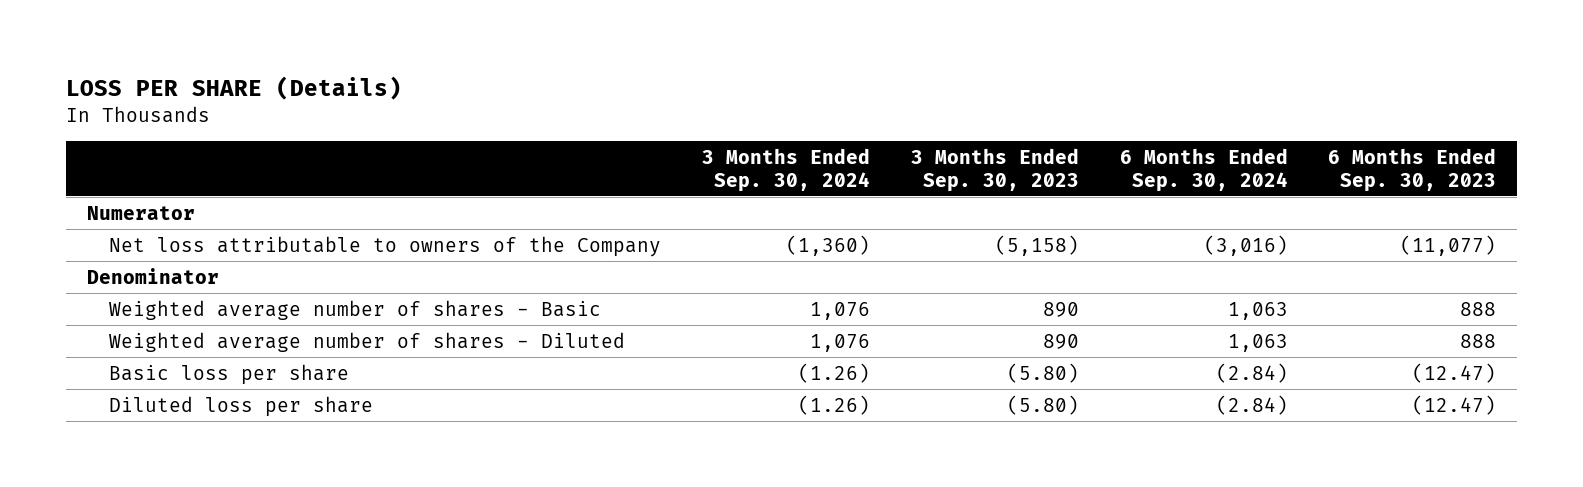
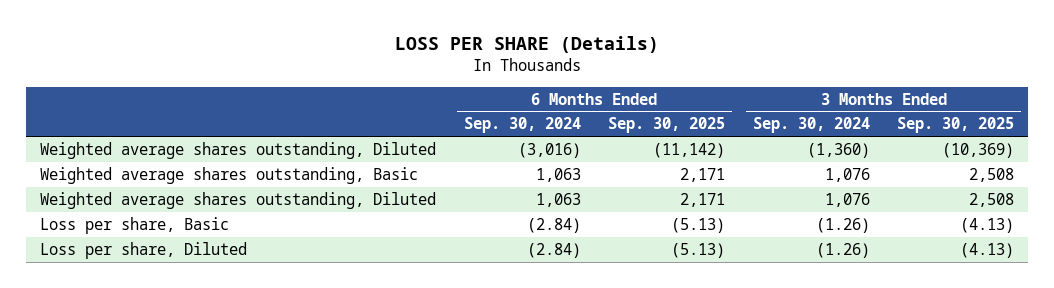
- | 3 Months Ended Sep. 30, 2024 | 3 Months Ended Sep. 30, 2023 | 6 Months Ended Sep. 30, 2024 | 6 Months Ended Sep. 30, 2023
+ | 6 Months Ended Sep. 30, 2024 | 6 Months Ended Sep. 30, 2025 | 3 Months Ended Sep. 30, 2024 | 3 Months Ended Sep. 30, 2025
- Numerator
- Net loss attributable to owners of the Company | (1,360) | (5,158) | (3,016) | (11,077)
- Denominator
- Weighted average number of shares - Basic | 1,076 | 890 | 1,063 | 888
- Weighted average number of shares - Diluted | 1,076 | 890 | 1,063 | 888
- Basic loss per share | (1.26) | (5.80) | (2.84) | (12.47)
- Diluted loss per share | (1.26) | (5.80) | (2.84) | (12.47)
+ Weighted average shares outstanding, Diluted | (3,016) | (11,142) | (1,360) | (10,369)
+ Weighted average shares outstanding, Basic | 1,063 | 2,171 | 1,076 | 2,508
+ Weighted average shares outstanding, Diluted | 1,063 | 2,171 | 1,076 | 2,508
+ Loss per share, Basic | (2.84) | (5.13) | (1.26) | (4.13)
+ Loss per share, Diluted | (2.84) | (5.13) | (1.26) | (4.13)

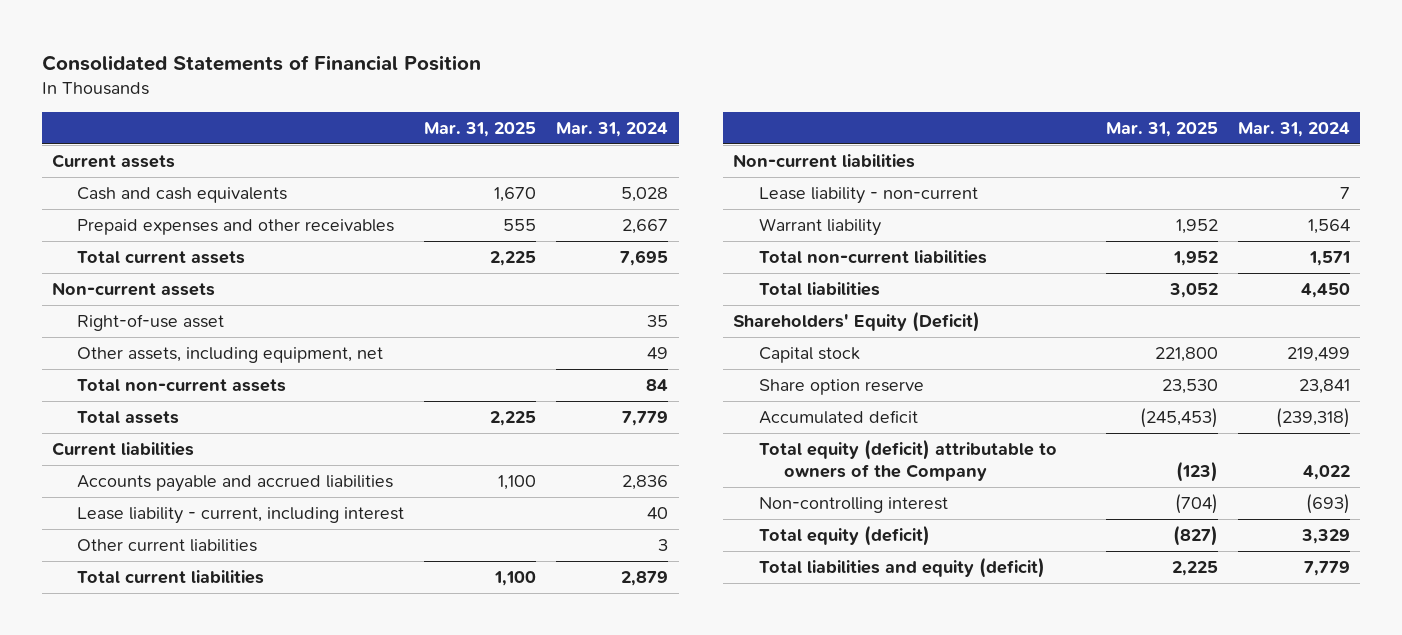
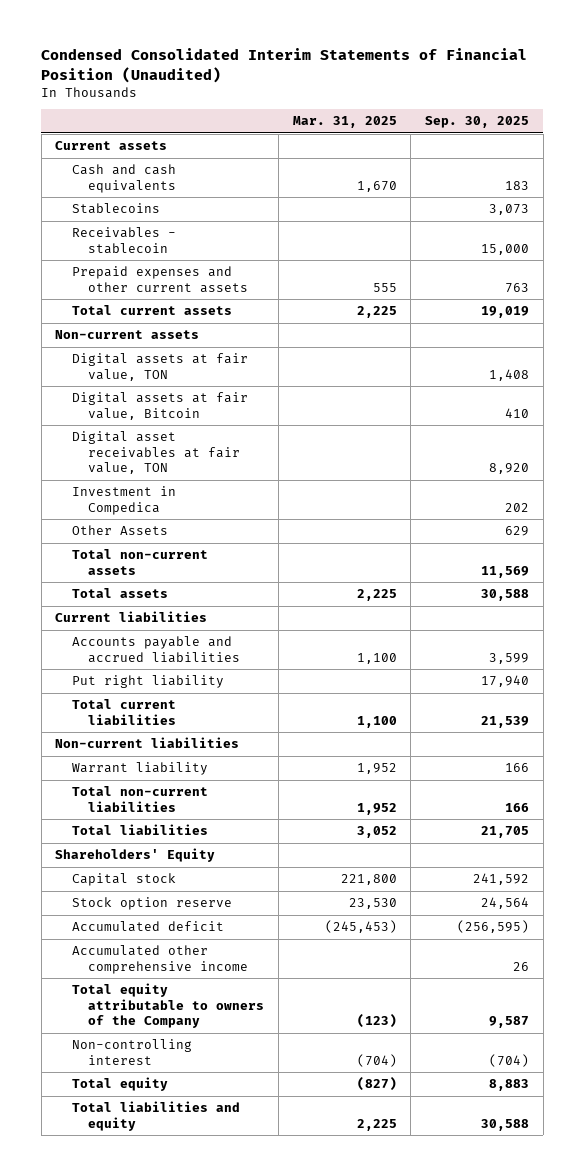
- Consolidated Statements of Financial Position
+ Condensed Consolidated Interim Statements of Financial Position (Unaudited)
- | Mar. 31, 2025 | Mar. 31, 2024
+ | Mar. 31, 2025 | Sep. 30, 2025
- Prepaid expenses and other receivables | 555 | 2,667
+ Stablecoins | | 3,073
+ Receivables - stablecoin | | 15,000
+ Prepaid expenses and other current assets | 555 | 763
- Right-of-use asset | | 35
- Other assets, including equipment, net | | 49
+ Digital assets at fair value, TON | | 1,408
+ Digital assets at fair value, Bitcoin | | 410
+ Digital asset receivables at fair value, TON | | 8,920
+ Investment in Compedica | | 202
+ Other Assets | | 629
- Lease liability - current, including interest | | 40
- Other current liabilities | | 3
+ Put right liability | | 17,940
- Lease liability - non-current | | 7
- Shareholders' Equity (Deficit)
+ Shareholders' Equity
- Share option reserve | 23,530 | 23,841
+ Stock option reserve | 23,530 | 24,564
- Total equity (deficit) attributable to owners of the Company | (123) | 4,022
+ Accumulated other comprehensive income | | 26
+ Total equity attributable to owners of the Company | (123) | 9,587
- Total equity (deficit) | (827) | 3,329
- Total liabilities and equity (deficit) | 2,225 | 7,779
+ Total equity | (827) | 8,883
+ Total liabilities and equity | 2,225 | 30,588

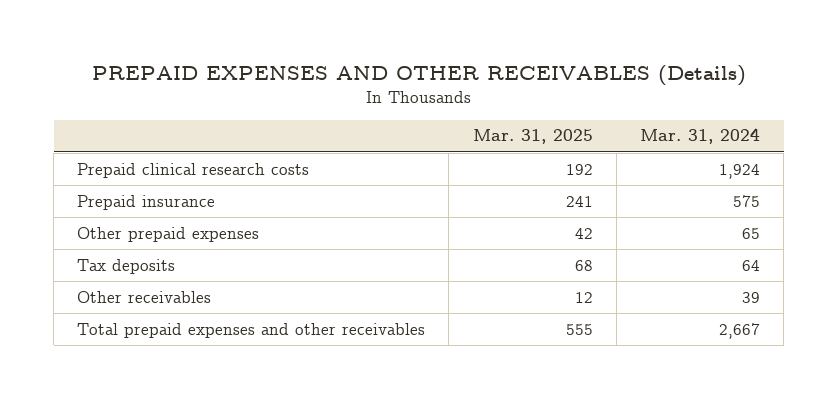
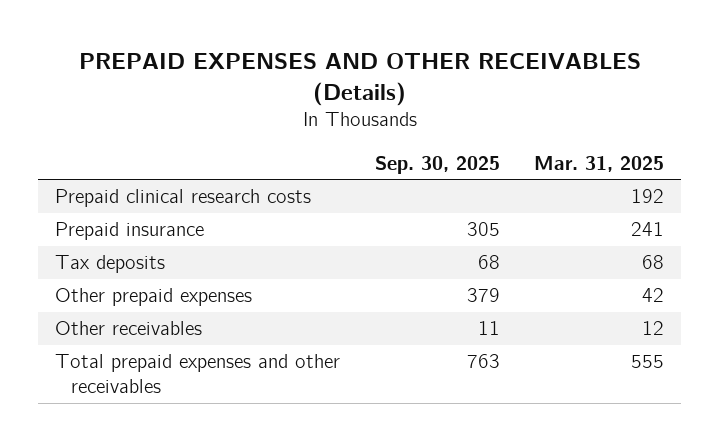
- | Mar. 31, 2025 | Mar. 31, 2024
+ | Sep. 30, 2025 | Mar. 31, 2025
moved down: Other prepaid expenses | 379 | 42

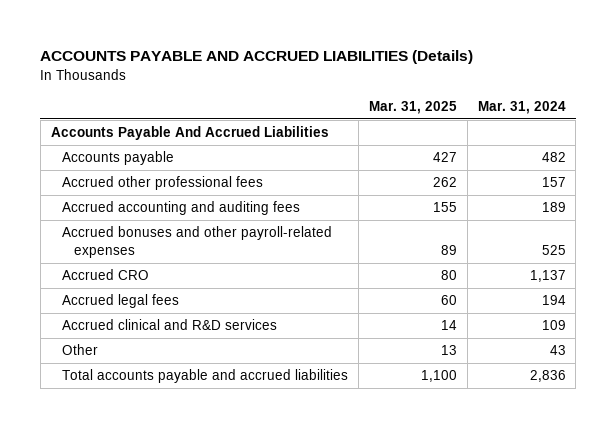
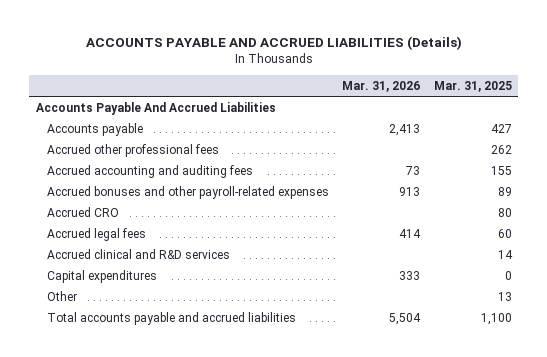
- | Mar. 31, 2025 | Mar. 31, 2024
+ | Mar. 31, 2026 | Mar. 31, 2025
+ Capital expenditures | 333 | 0

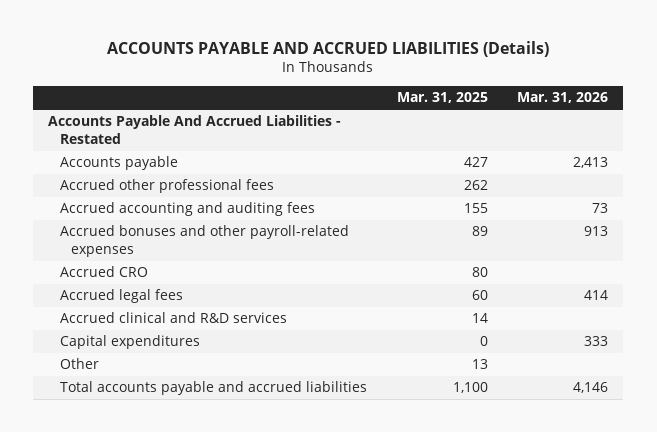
- | Mar. 31, 2026 | Mar. 31, 2025
+ | Mar. 31, 2025 | Mar. 31, 2026
- Accounts Payable And Accrued Liabilities
+ Accounts Payable And Accrued Liabilities - Restated
- Total accounts payable and accrued liabilities | 5,504 | 1,100
+ Total accounts payable and accrued liabilities | 1,100 | 4,146

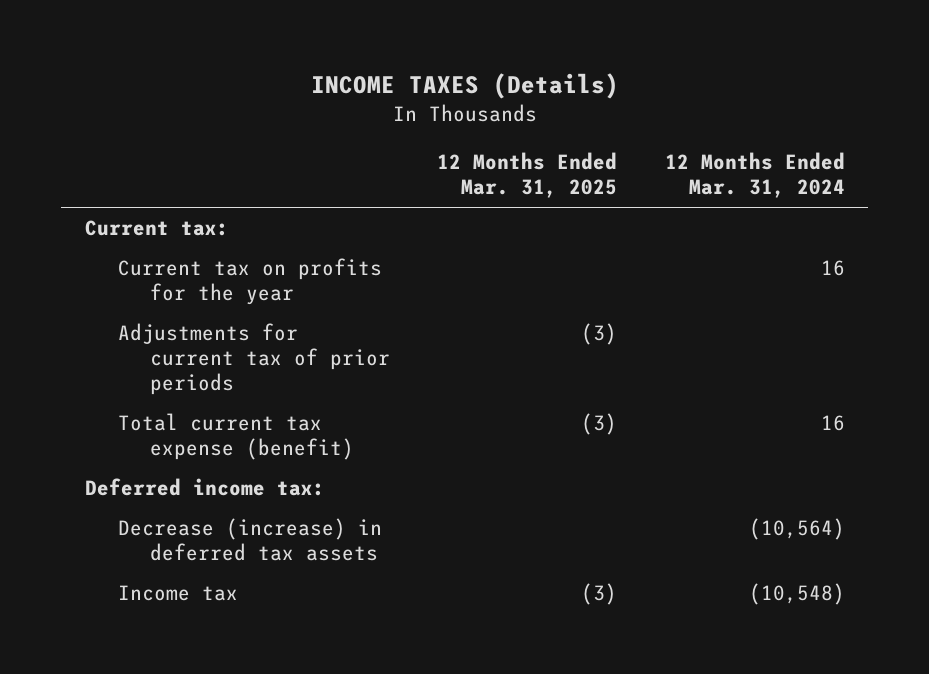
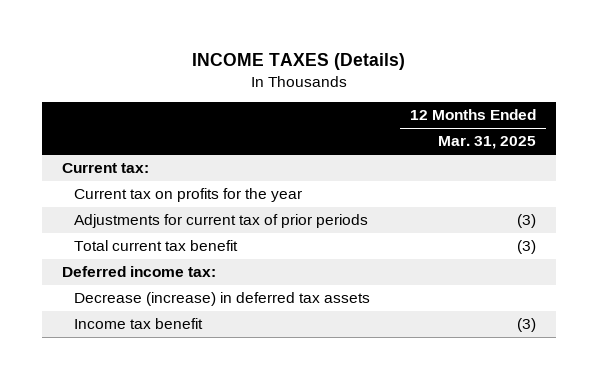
- | 12 Months Ended Mar. 31, 2025 | 12 Months Ended Mar. 31, 2024
+ | 12 Months Ended Mar. 31, 2025
- Total current tax expense (benefit) | (3) | 16
+ Total current tax benefit | (3)
- Income tax | (3) | (10,548)
+ Income tax benefit | (3)

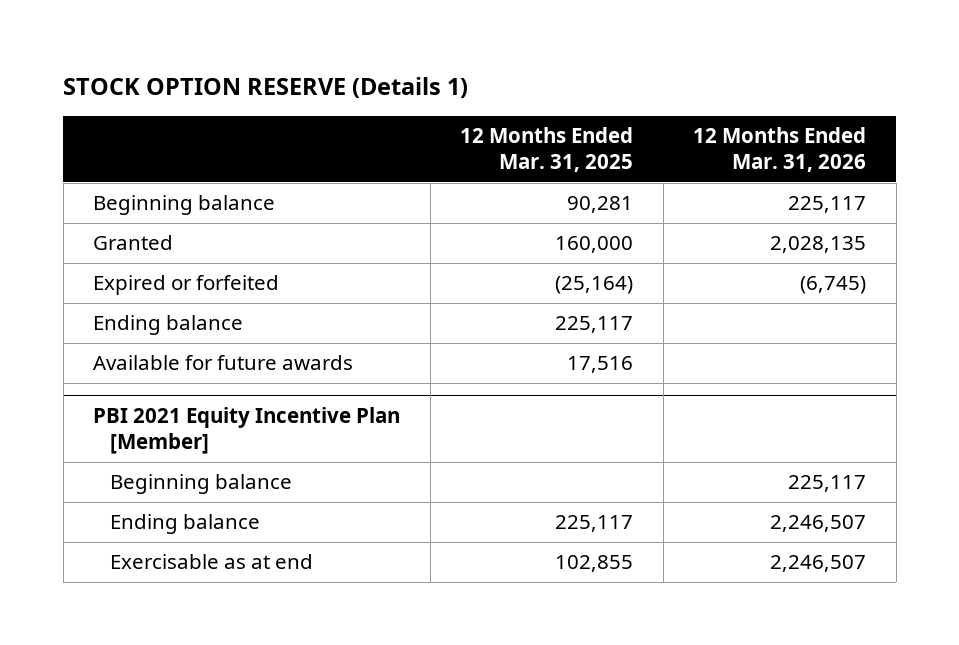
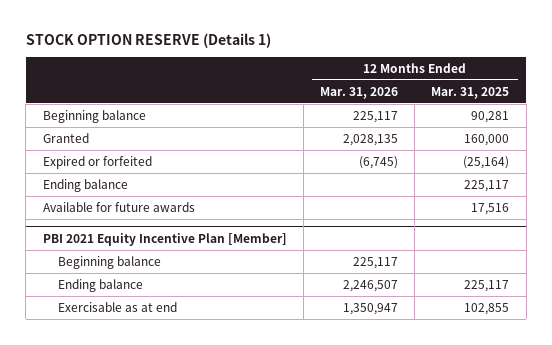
- | 12 Months Ended Mar. 31, 2025 | 12 Months Ended Mar. 31, 2026
+ | 12 Months Ended Mar. 31, 2026 | 12 Months Ended Mar. 31, 2025
@ PBI 2021 Equity Incentive Plan [Member]
- Exercisable as at end | 102,855 | 2,246,507
+ Exercisable as at end | 1,350,947 | 102,855

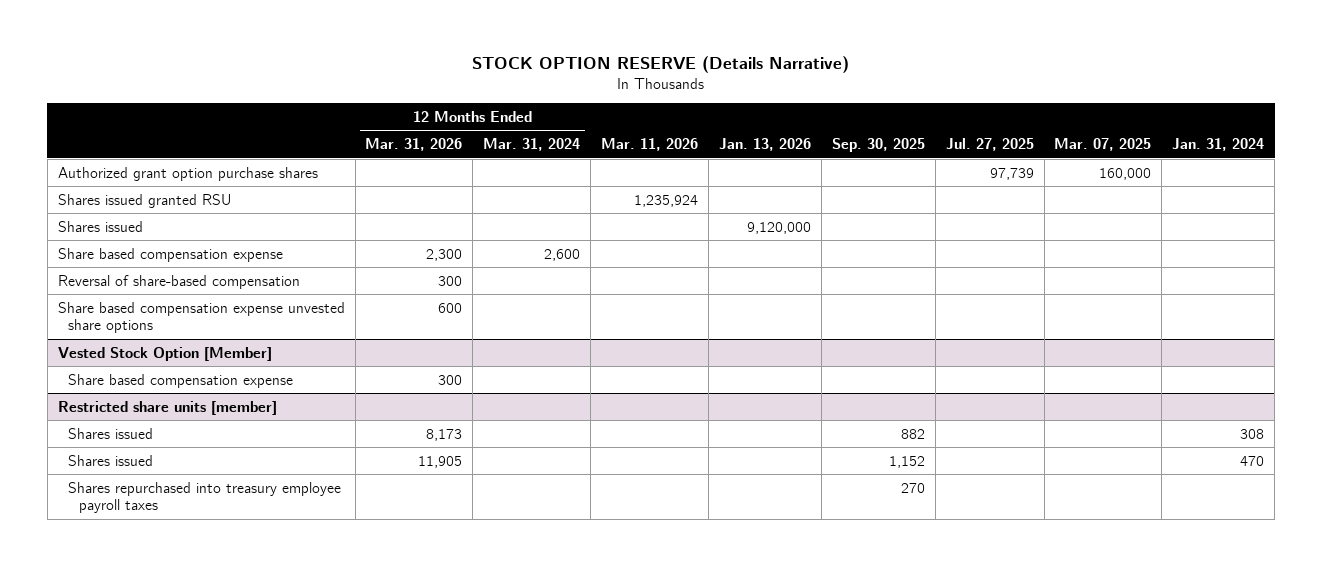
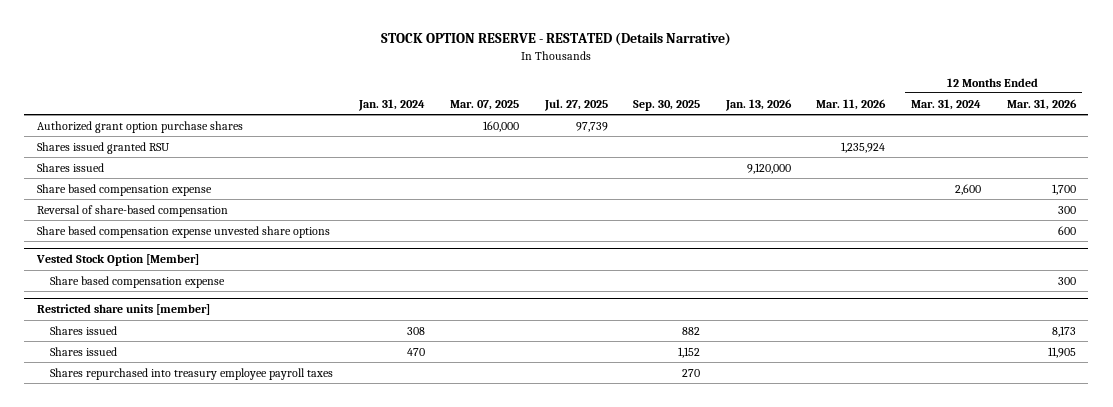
- STOCK OPTION RESERVE (Details Narrative)
+ STOCK OPTION RESERVE - RESTATED (Details Narrative)
- | 12 Months Ended Mar. 31, 2026 | 12 Months Ended Mar. 31, 2024 | Mar. 11, 2026 | Jan. 13, 2026 | Sep. 30, 2025 | Jul. 27, 2025 | Mar. 07, 2025 | Jan. 31, 2024
+ | Jan. 31, 2024 | Mar. 07, 2025 | Jul. 27, 2025 | Sep. 30, 2025 | Jan. 13, 2026 | Mar. 11, 2026 | 12 Months Ended Mar. 31, 2024 | 12 Months Ended Mar. 31, 2026
- Share based compensation expense | 2,300 | 2,600 | | | | | |
+ Share based compensation expense | | | | | | | 2,600 | 1,700

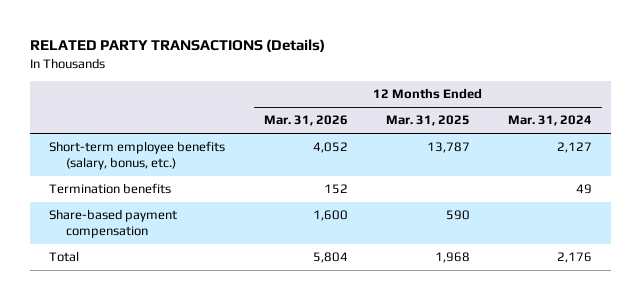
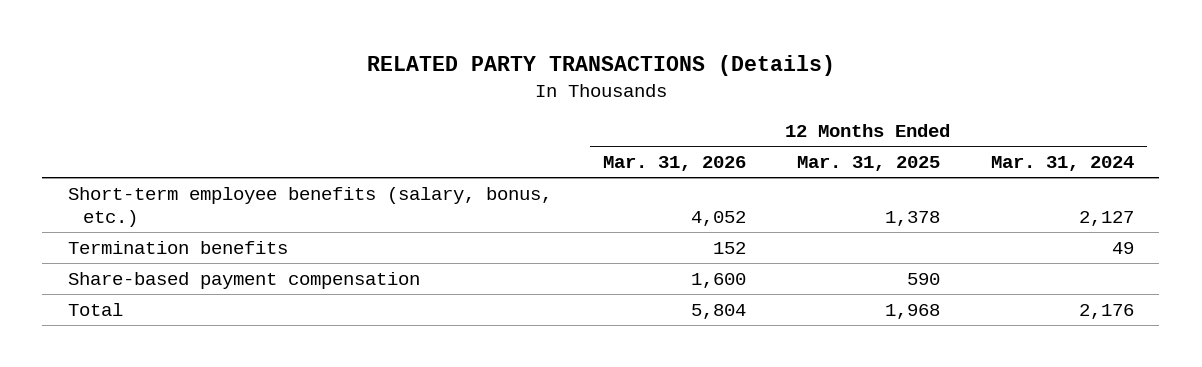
- Short-term employee benefits (salary, bonus, etc.) | 4,052 | 13,787 | 2,127
+ Short-term employee benefits (salary, bonus, etc.) | 4,052 | 1,378 | 2,127

